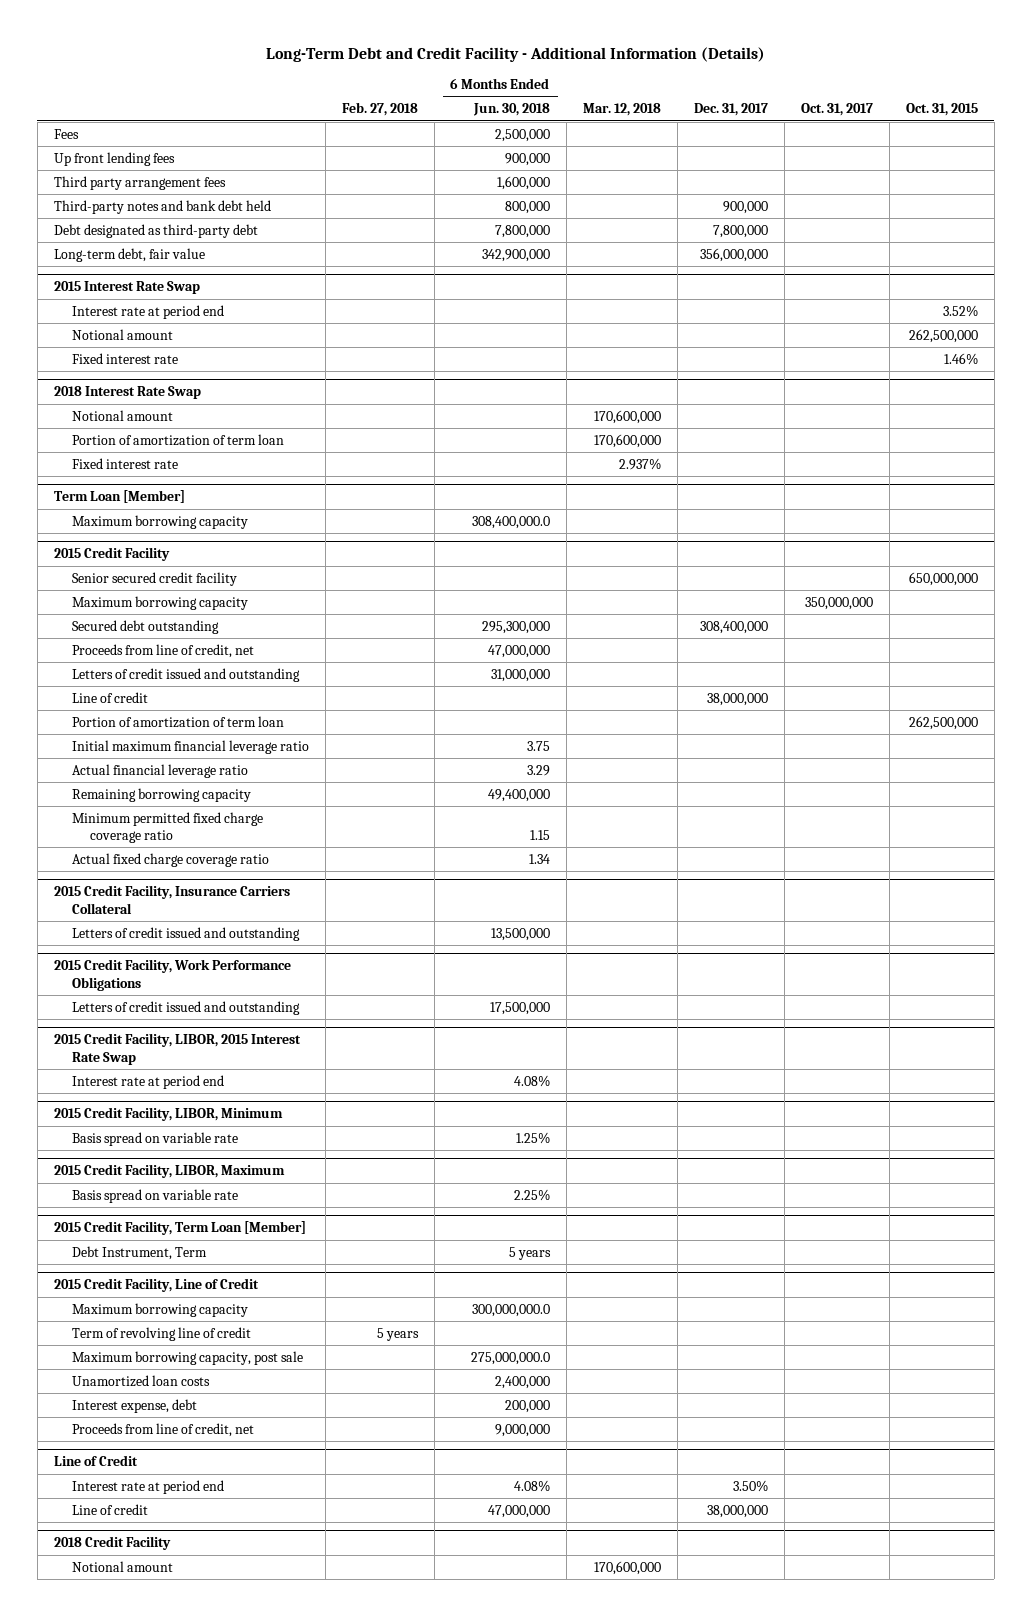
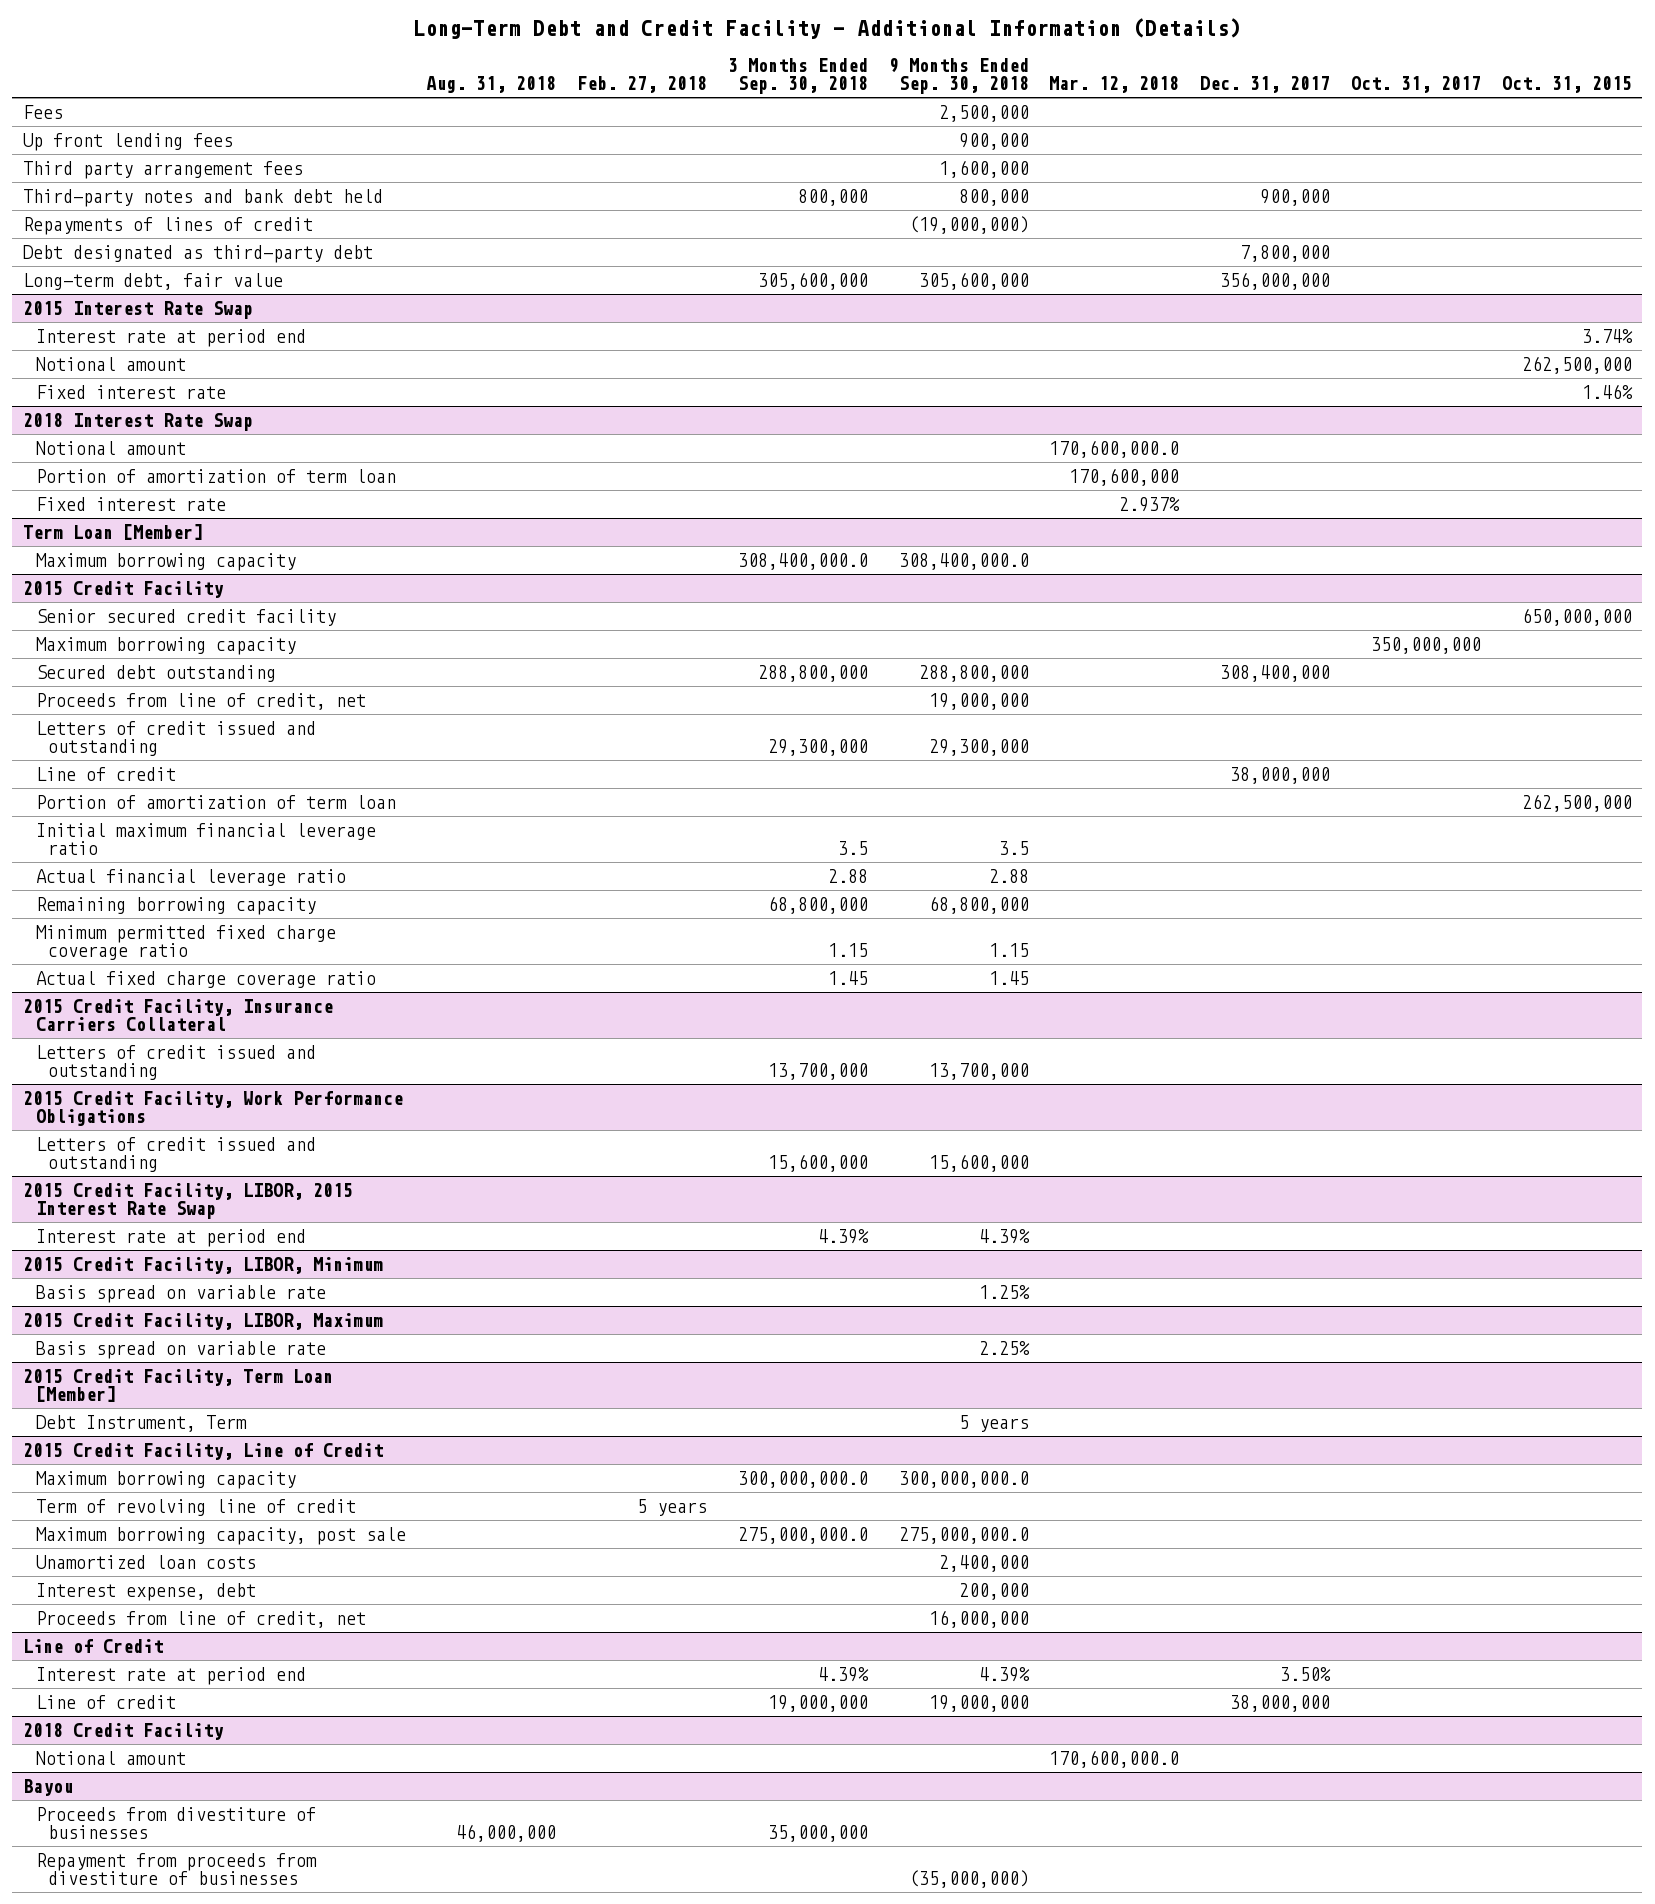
- | Feb. 27, 2018 | 6 Months Ended Jun. 30, 2018 | Mar. 12, 2018 | Dec. 31, 2017 | Oct. 31, 2017 | Oct. 31, 2015
+ | Aug. 31, 2018 | Feb. 27, 2018 | 3 Months Ended Sep. 30, 2018 | 9 Months Ended Sep. 30, 2018 | Mar. 12, 2018 | Dec. 31, 2017 | Oct. 31, 2017 | Oct. 31, 2015
+ Repayments of lines of credit | | | | (19,000,000) | | | |
@ 2015 Interest Rate Swap
- Interest rate at period end | | | | | | 3.52%
+ Interest rate at period end | | | | | | | | 3.74%
@ 2018 Interest Rate Swap
- Notional amount | | | 170,600,000 | | |
+ Notional amount | | | | | 170,600,000.0 | | |
@ 2018 Credit Facility
- Notional amount | | | 170,600,000 | | |
+ Notional amount | | | | | 170,600,000.0 | | |
+ Bayou
+ Proceeds from divestiture of businesses | 46,000,000 | | 35,000,000 | | | | |
+ Repayment from proceeds from divestiture of businesses | | | | (35,000,000) | | | |

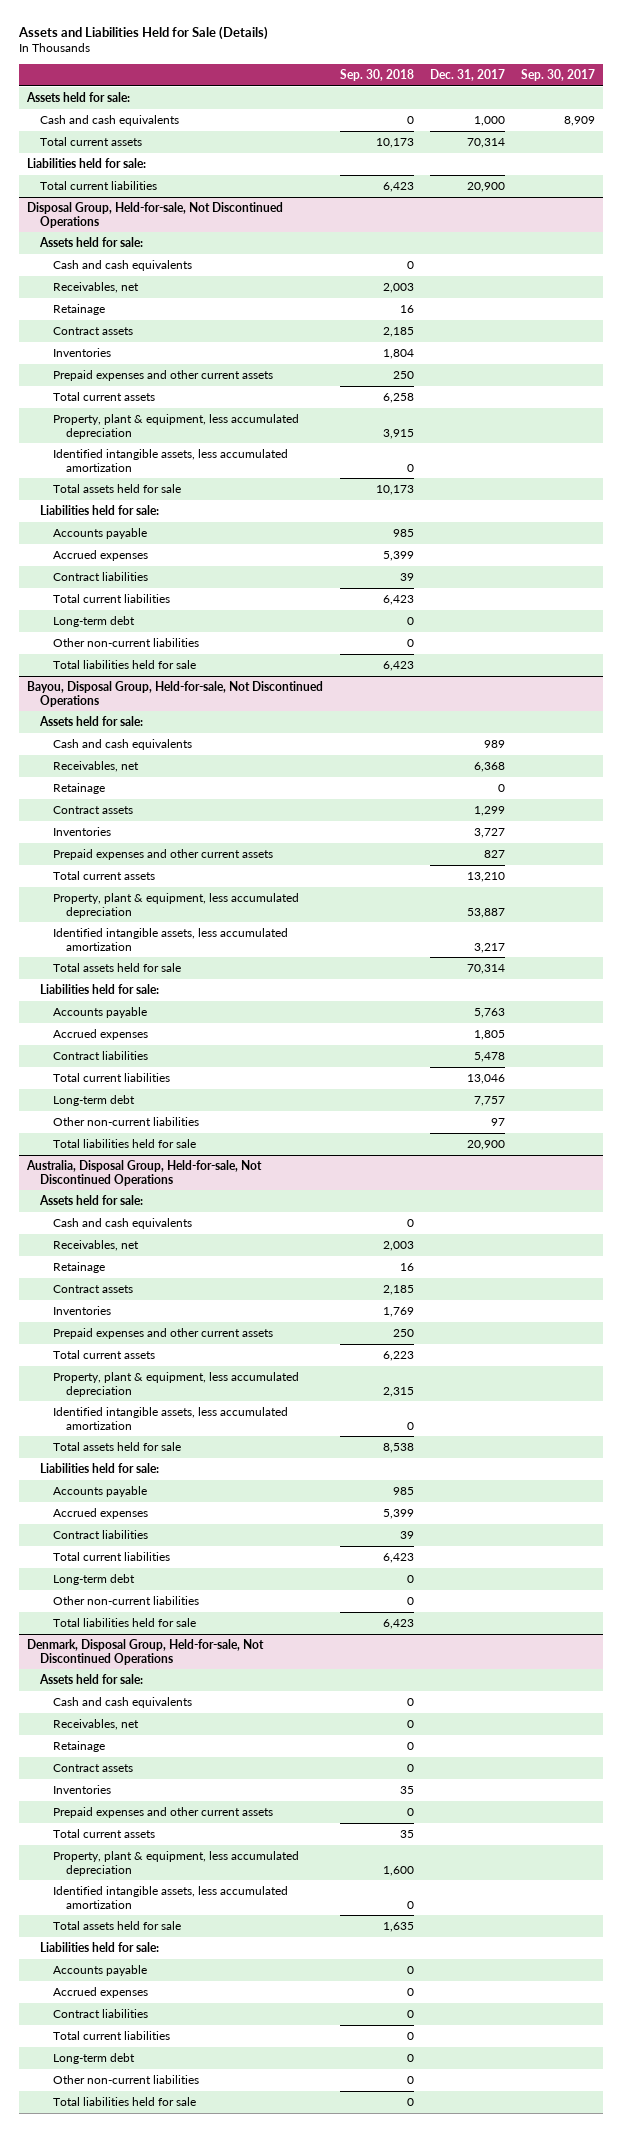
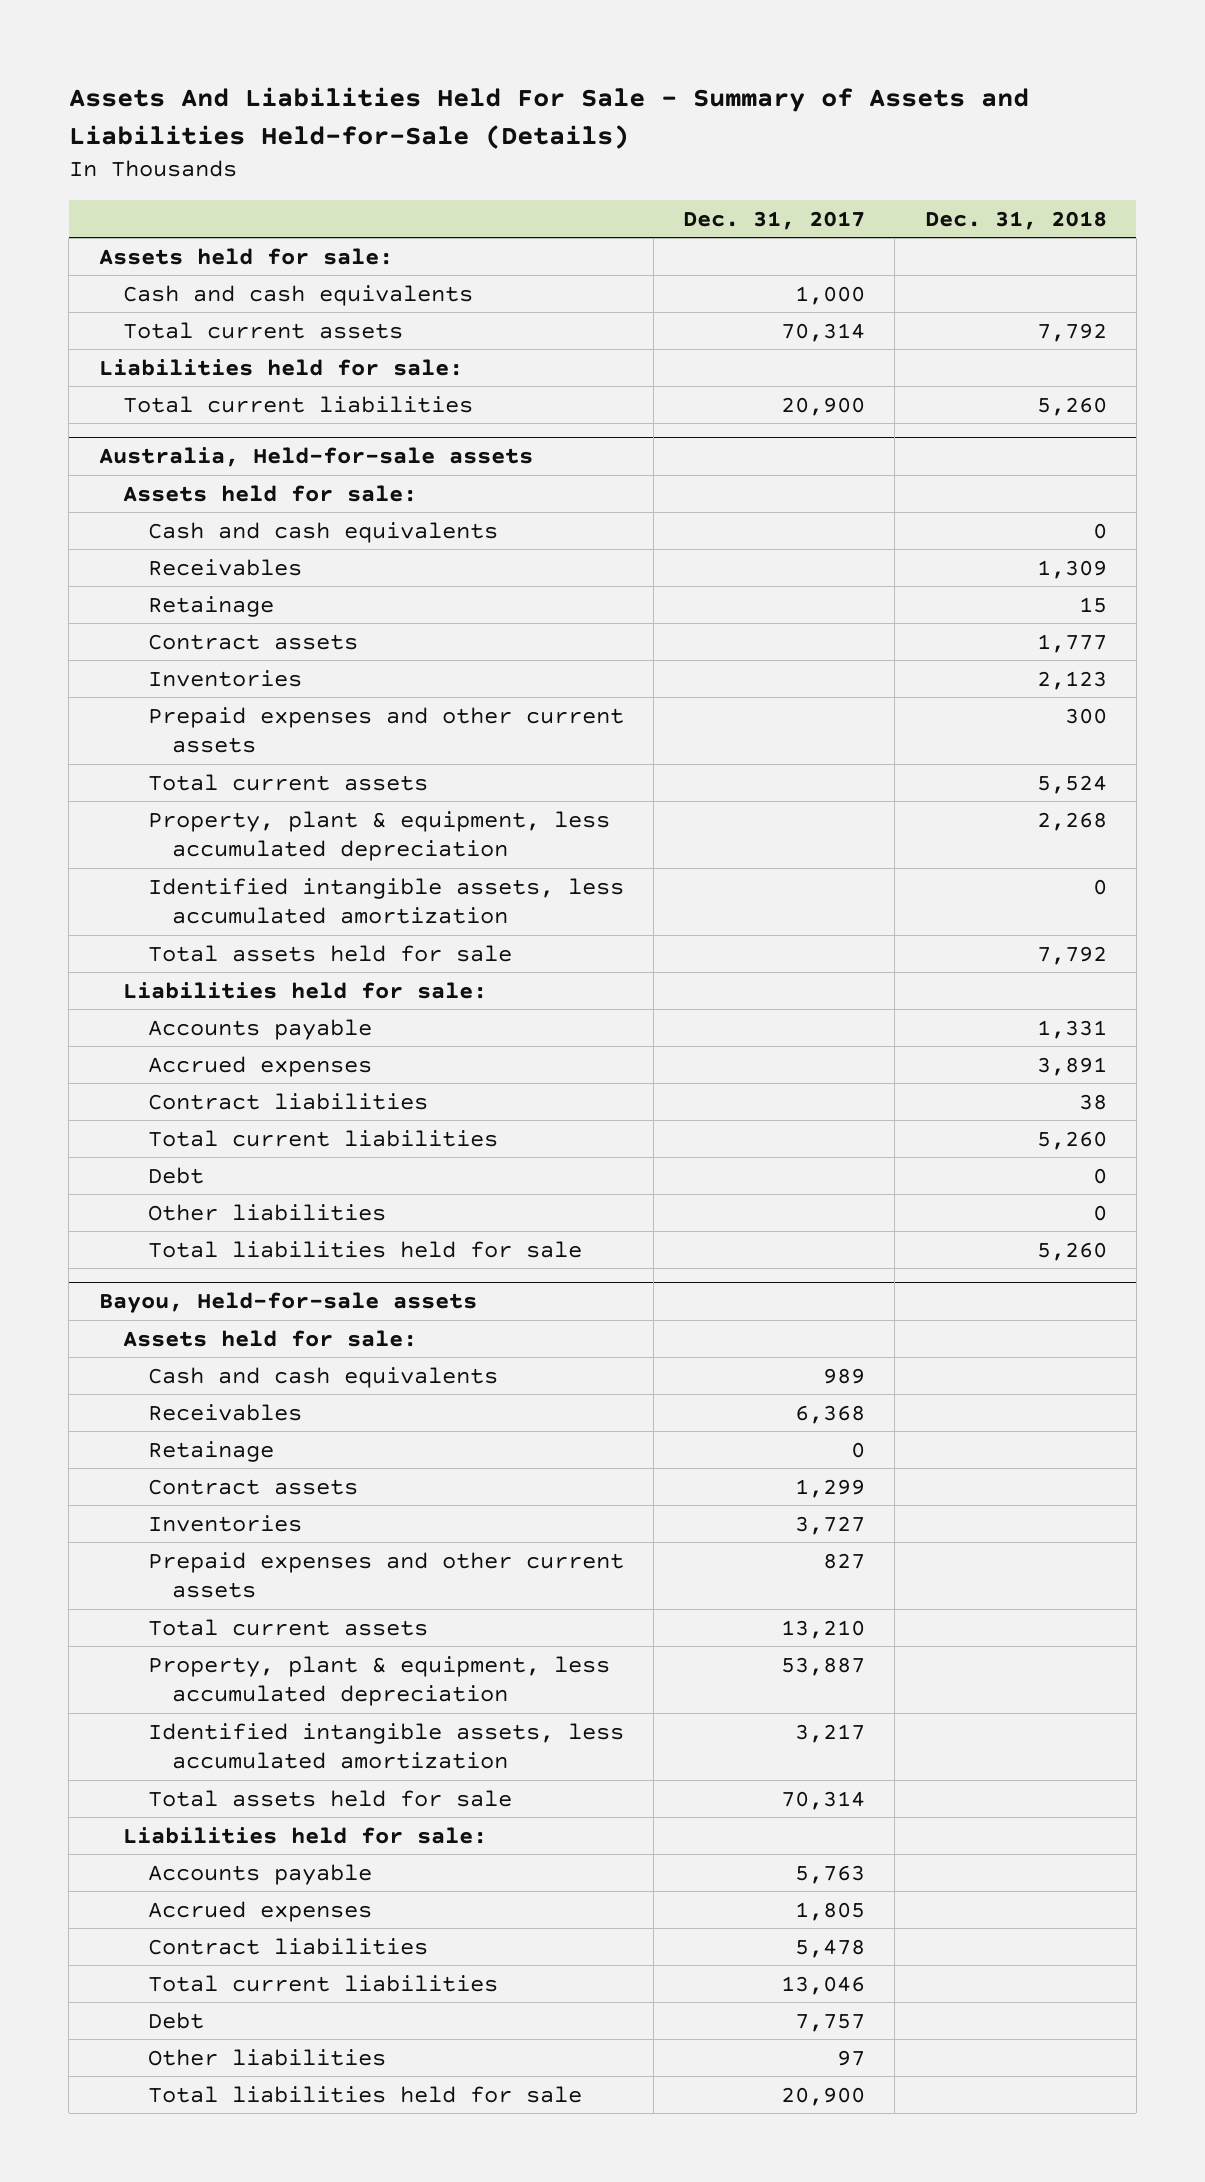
- Assets and Liabilities Held for Sale (Details)
+ Assets And Liabilities Held For Sale - Summary of Assets and Liabilities Held-for-Sale (Details)
- | Sep. 30, 2018 | Dec. 31, 2017 | Sep. 30, 2017
+ | Dec. 31, 2017 | Dec. 31, 2018
- Disposal Group, Held-for-sale, Not Discontinued Operations
- Assets held for sale:
- Cash and cash equivalents | 0 | |
- Receivables, net | 2,003 | |
- Retainage | 16 | |
- Contract assets | 2,185 | |
- Inventories | 1,804 | |
- Prepaid expenses and other current assets | 250 | |
- Total current assets | 6,258 | |
- Property, plant & equipment, less accumulated depreciation | 3,915 | |
- Identified intangible assets, less accumulated amortization | 0 | |
- Total assets held for sale | 10,173 | |
- Liabilities held for sale:
- Accounts payable | 985 | |
- Accrued expenses | 5,399 | |
- Contract liabilities | 39 | |
- Total current liabilities | 6,423 | |
- Long-term debt | 0 | |
- Other non-current liabilities | 0 | |
- Total liabilities held for sale | 6,423 | |
- Bayou, Disposal Group, Held-for-sale, Not Discontinued Operations
+ Australia, Held-for-sale assets
+ Assets held for sale:
+ Cash and cash equivalents | | 0
+ Receivables | | 1,309
+ Retainage | | 15
+ Contract assets | | 1,777
+ Inventories | | 2,123
+ Prepaid expenses and other current assets | | 300
+ Total current assets | | 5,524
+ Property, plant & equipment, less accumulated depreciation | | 2,268
+ Identified intangible assets, less accumulated amortization | | 0
+ Total assets held for sale | | 7,792
+ Liabilities held for sale:
+ Accounts payable | | 1,331
+ Accrued expenses | | 3,891
+ Contract liabilities | | 38
+ Total current liabilities | | 5,260
+ Debt | | 0
+ Other liabilities | | 0
+ Total liabilities held for sale | | 5,260
+ Bayou, Held-for-sale assets
- Receivables, net | | 6,368 |
+ Receivables | 6,368 |
- Long-term debt | | 7,757 |
- Other non-current liabilities | | 97 |
+ Debt | 7,757 |
+ Other liabilities | 97 |
- Australia, Disposal Group, Held-for-sale, Not Discontinued Operations
- Assets held for sale:
- Cash and cash equivalents | 0 | |
- Receivables, net | 2,003 | |
- Retainage | 16 | |
- Contract assets | 2,185 | |
- Inventories | 1,769 | |
- Prepaid expenses and other current assets | 250 | |
- Total current assets | 6,223 | |
- Property, plant & equipment, less accumulated depreciation | 2,315 | |
- Identified intangible assets, less accumulated amortization | 0 | |
- Total assets held for sale | 8,538 | |
- Liabilities held for sale:
- Accounts payable | 985 | |
- Accrued expenses | 5,399 | |
- Contract liabilities | 39 | |
- Total current liabilities | 6,423 | |
- Long-term debt | 0 | |
- Other non-current liabilities | 0 | |
- Total liabilities held for sale | 6,423 | |
- Denmark, Disposal Group, Held-for-sale, Not Discontinued Operations
- Assets held for sale:
- Cash and cash equivalents | 0 | |
- Receivables, net | 0 | |
- Retainage | 0 | |
- Contract assets | 0 | |
- Inventories | 35 | |
- Prepaid expenses and other current assets | 0 | |
- Total current assets | 35 | |
- Property, plant & equipment, less accumulated depreciation | 1,600 | |
- Identified intangible assets, less accumulated amortization | 0 | |
- Total assets held for sale | 1,635 | |
- Liabilities held for sale:
- Accounts payable | 0 | |
- Accrued expenses | 0 | |
- Contract liabilities | 0 | |
- Total current liabilities | 0 | |
- Long-term debt | 0 | |
- Other non-current liabilities | 0 | |
- Total liabilities held for sale | 0 | |

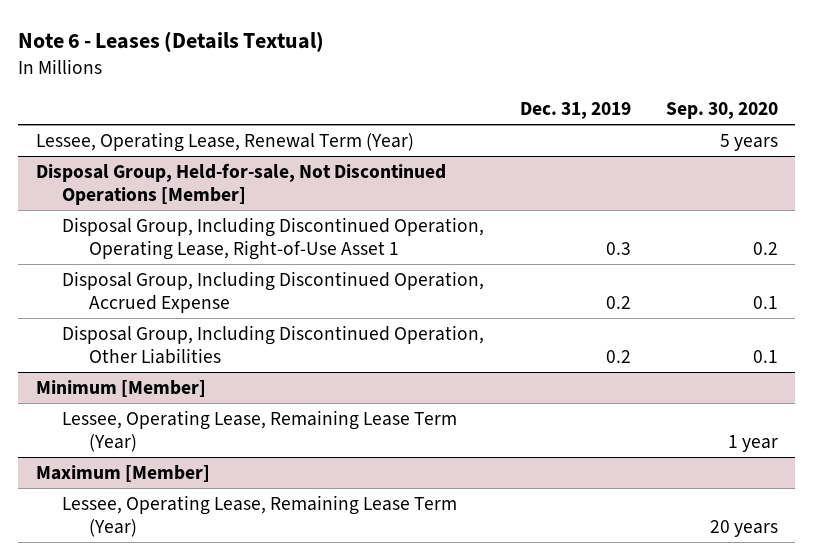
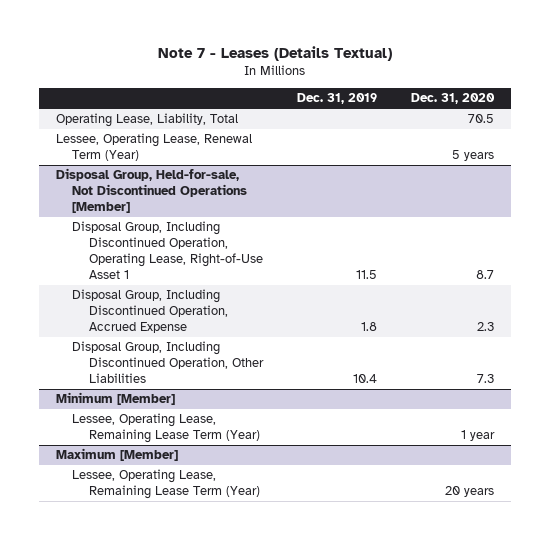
- Note 6 - Leases (Details Textual)
+ Note 7 - Leases (Details Textual)
- | Dec. 31, 2019 | Sep. 30, 2020
+ | Dec. 31, 2019 | Dec. 31, 2020
+ Operating Lease, Liability, Total | | 70.5
@ Disposal Group, Held-for-sale, Not Discontinued Operations [Member]
- Disposal Group, Including Discontinued Operation, Operating Lease, Right-of-Use Asset 1 | 0.3 | 0.2
- Disposal Group, Including Discontinued Operation, Accrued Expense | 0.2 | 0.1
- Disposal Group, Including Discontinued Operation, Other Liabilities | 0.2 | 0.1
+ Disposal Group, Including Discontinued Operation, Operating Lease, Right-of-Use Asset 1 | 11.5 | 8.7
+ Disposal Group, Including Discontinued Operation, Accrued Expense | 1.8 | 2.3
+ Disposal Group, Including Discontinued Operation, Other Liabilities | 10.4 | 7.3

